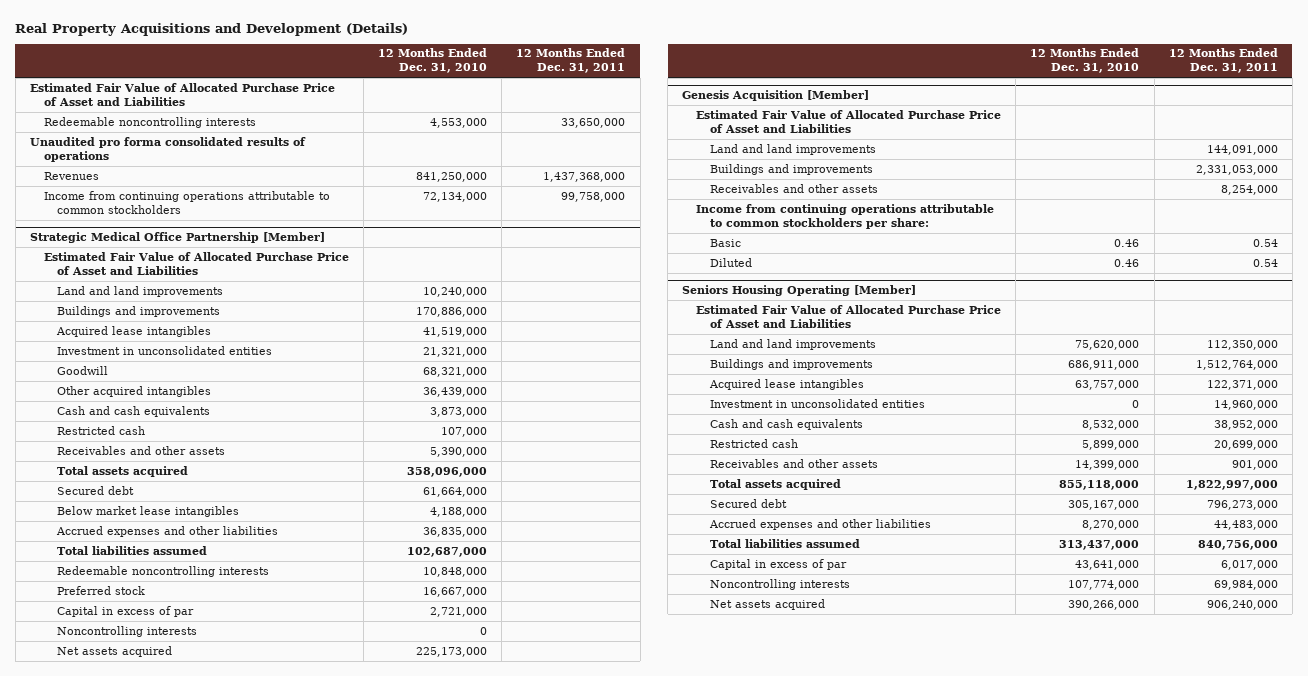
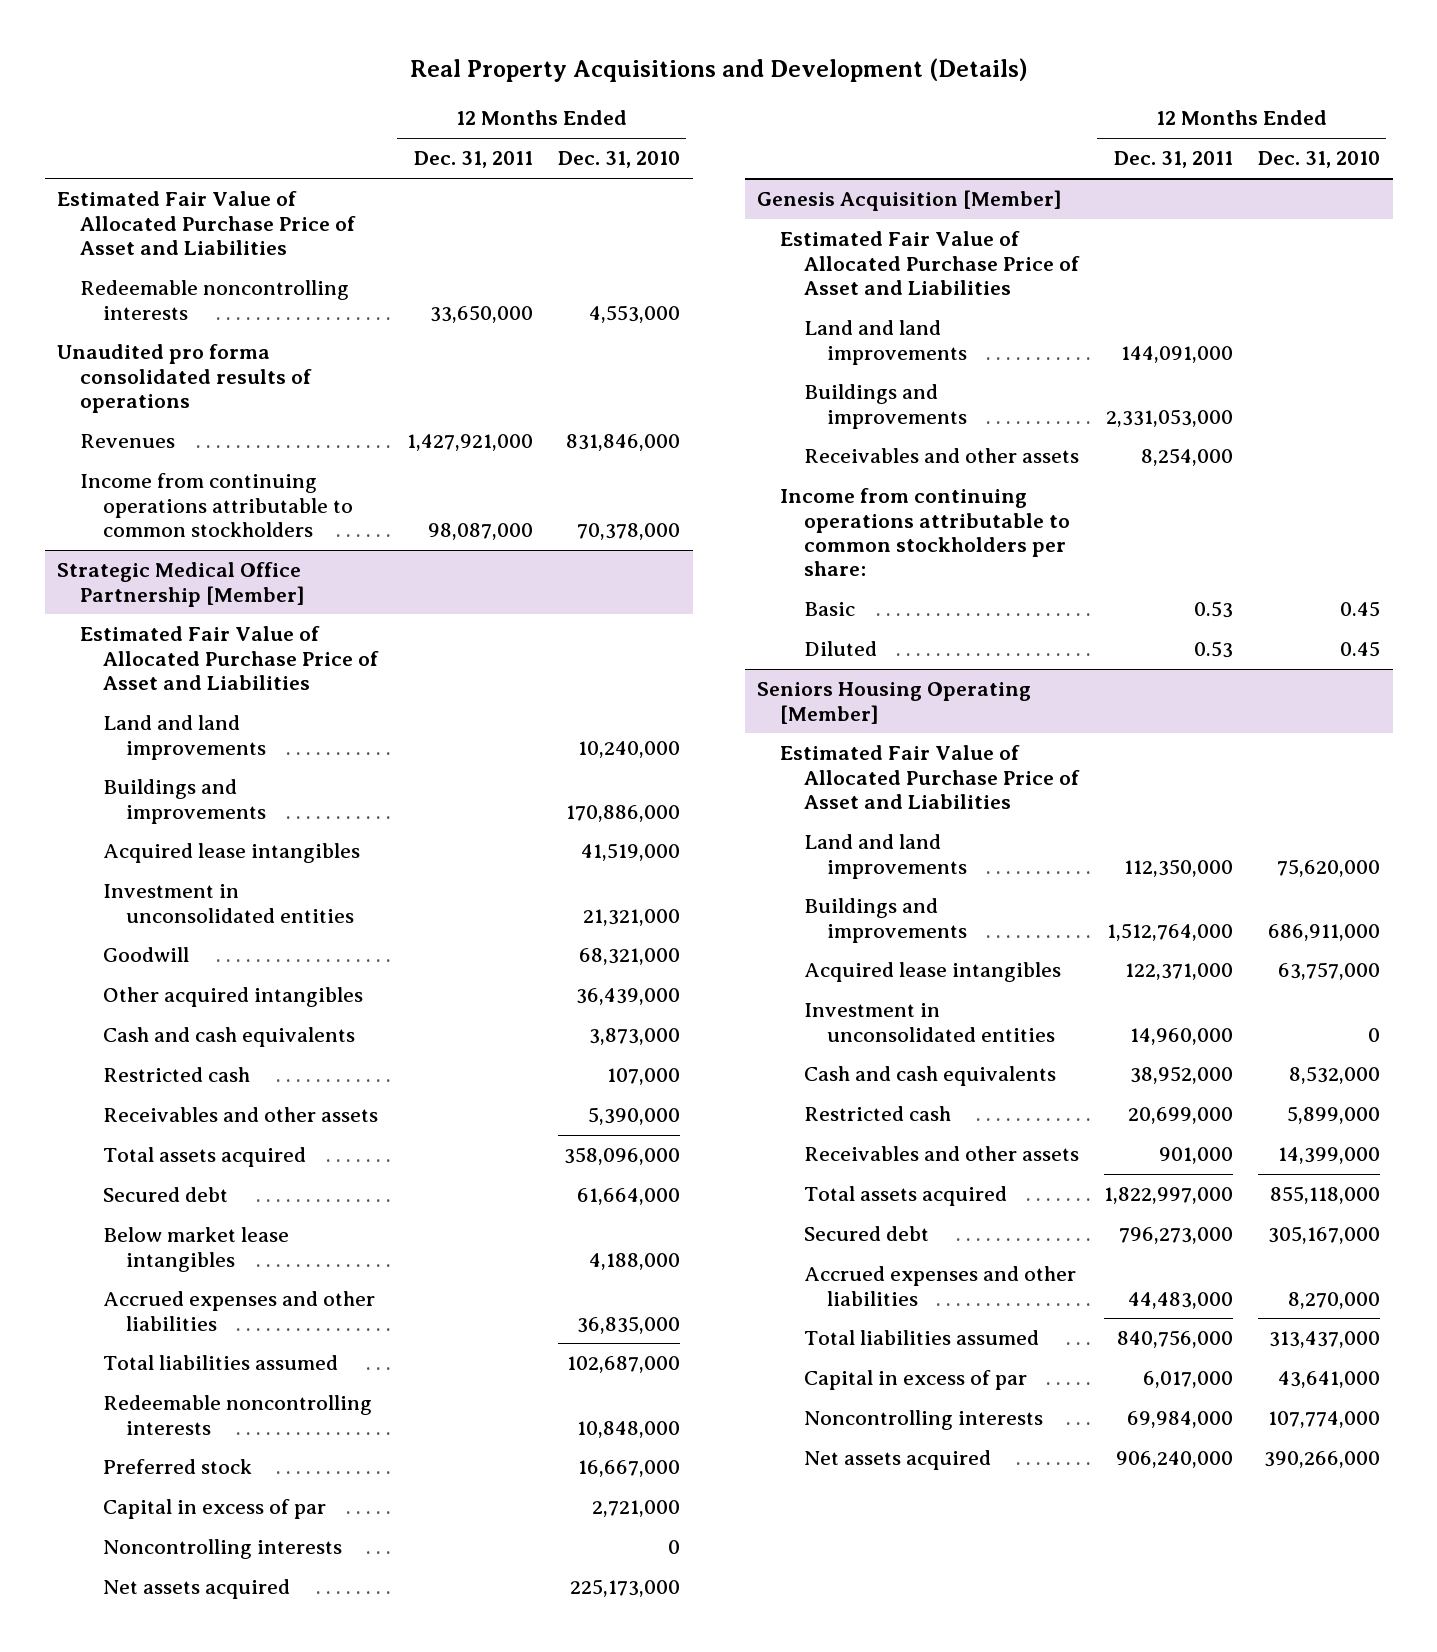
- | 12 Months Ended Dec. 31, 2010 | 12 Months Ended Dec. 31, 2011
+ | 12 Months Ended Dec. 31, 2011 | 12 Months Ended Dec. 31, 2010
- Revenues | 841,250,000 | 1,437,368,000
- Income from continuing operations attributable to common stockholders | 72,134,000 | 99,758,000
+ Revenues | 1,427,921,000 | 831,846,000
+ Income from continuing operations attributable to common stockholders | 98,087,000 | 70,378,000
@ Genesis Acquisition [Member]
- Basic | 0.46 | 0.54
- Diluted | 0.46 | 0.54
+ Basic | 0.53 | 0.45
+ Diluted | 0.53 | 0.45

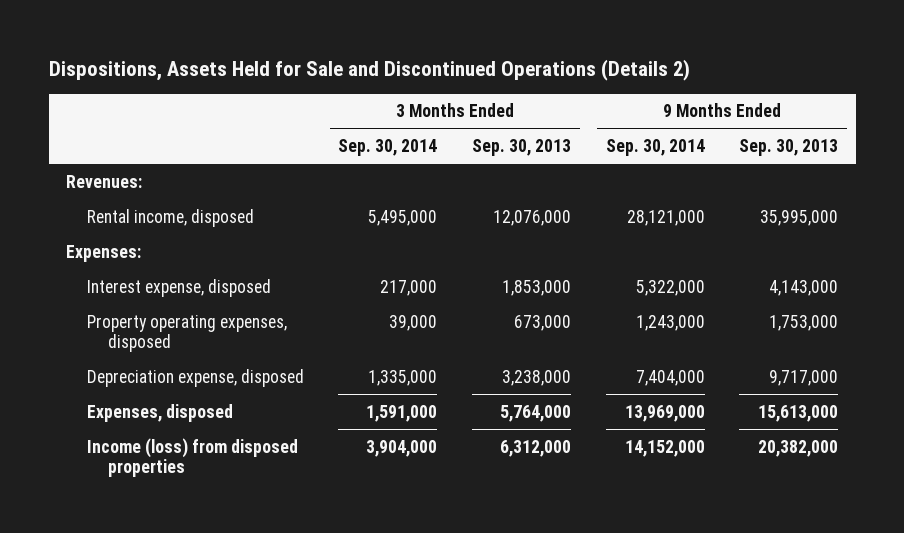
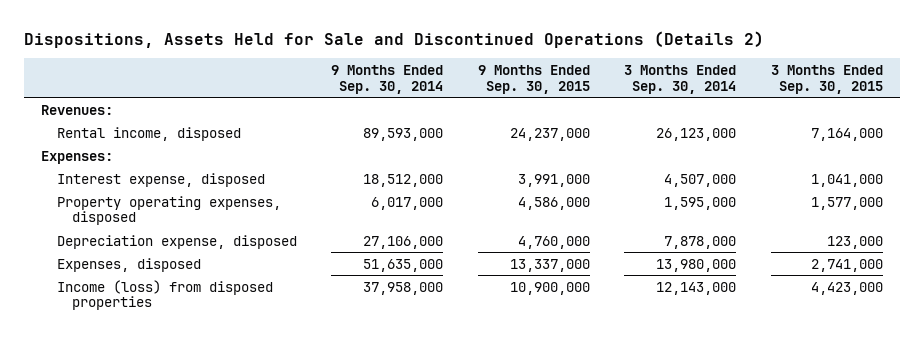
- | 3 Months Ended Sep. 30, 2014 | 3 Months Ended Sep. 30, 2013 | 9 Months Ended Sep. 30, 2014 | 9 Months Ended Sep. 30, 2013
+ | 9 Months Ended Sep. 30, 2014 | 9 Months Ended Sep. 30, 2015 | 3 Months Ended Sep. 30, 2014 | 3 Months Ended Sep. 30, 2015
- Rental income, disposed | 5,495,000 | 12,076,000 | 28,121,000 | 35,995,000
+ Rental income, disposed | 89,593,000 | 24,237,000 | 26,123,000 | 7,164,000
- Interest expense, disposed | 217,000 | 1,853,000 | 5,322,000 | 4,143,000
- Property operating expenses, disposed | 39,000 | 673,000 | 1,243,000 | 1,753,000
- Depreciation expense, disposed | 1,335,000 | 3,238,000 | 7,404,000 | 9,717,000
- Expenses, disposed | 1,591,000 | 5,764,000 | 13,969,000 | 15,613,000
- Income (loss) from disposed properties | 3,904,000 | 6,312,000 | 14,152,000 | 20,382,000
+ Interest expense, disposed | 18,512,000 | 3,991,000 | 4,507,000 | 1,041,000
+ Property operating expenses, disposed | 6,017,000 | 4,586,000 | 1,595,000 | 1,577,000
+ Depreciation expense, disposed | 27,106,000 | 4,760,000 | 7,878,000 | 123,000
+ Expenses, disposed | 51,635,000 | 13,337,000 | 13,980,000 | 2,741,000
+ Income (loss) from disposed properties | 37,958,000 | 10,900,000 | 12,143,000 | 4,423,000

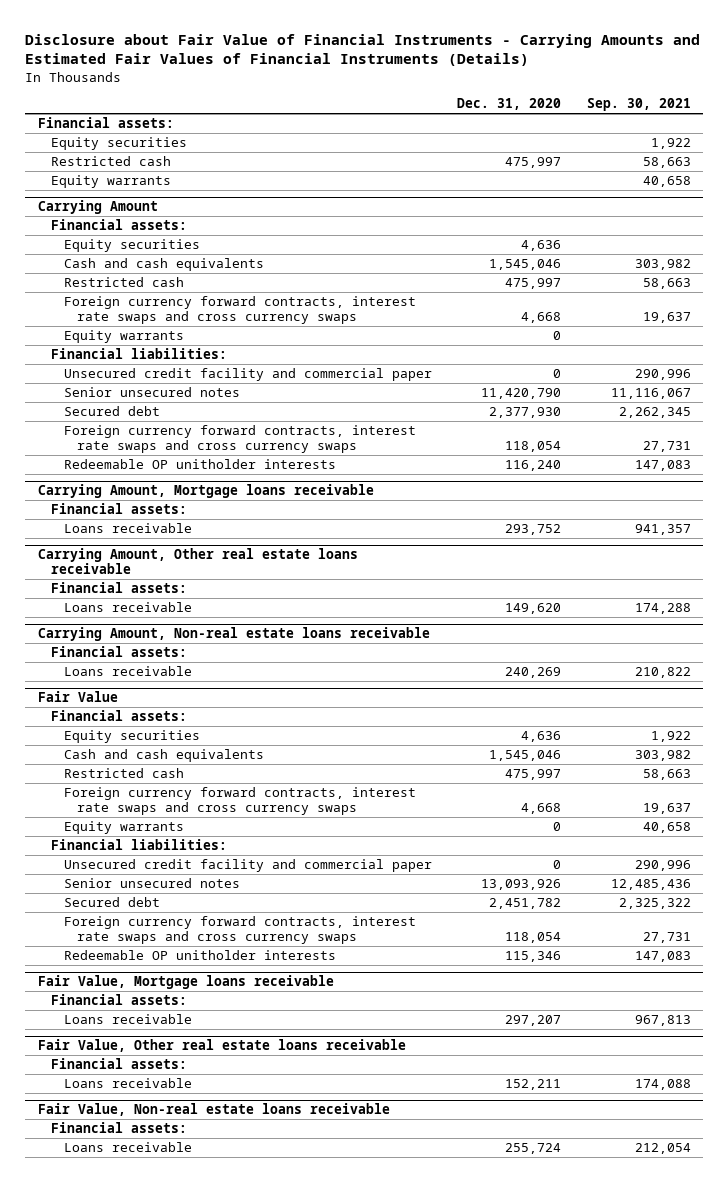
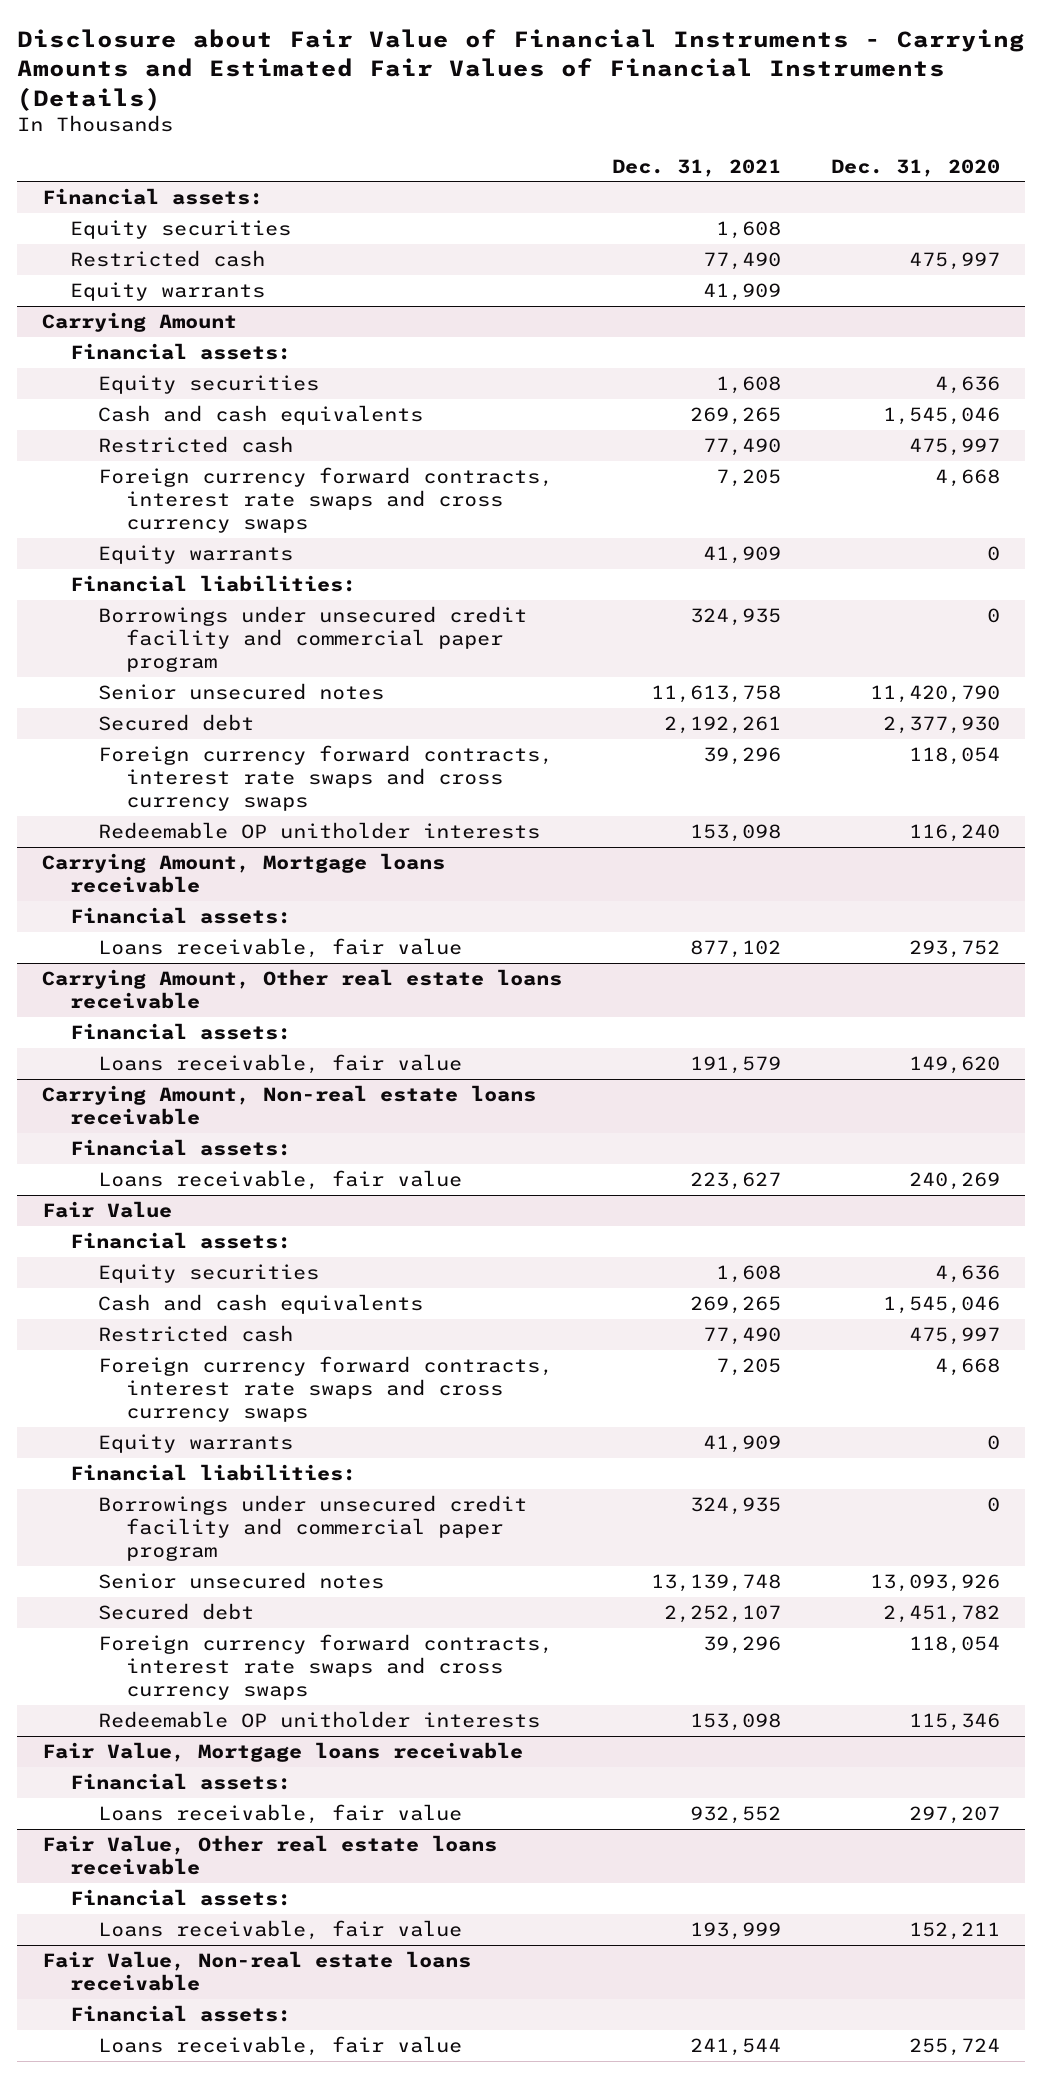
- | Dec. 31, 2020 | Sep. 30, 2021
+ | Dec. 31, 2021 | Dec. 31, 2020
@ Carrying Amount
- Unsecured credit facility and commercial paper | 0 | 290,996
+ Borrowings under unsecured credit facility and commercial paper program | 324,935 | 0
@ Carrying Amount, Mortgage loans receivable
- Loans receivable | 293,752 | 941,357
+ Loans receivable, fair value | 877,102 | 293,752
@ Carrying Amount, Other real estate loans receivable
- Loans receivable | 149,620 | 174,288
+ Loans receivable, fair value | 191,579 | 149,620
@ Carrying Amount, Non-real estate loans receivable
- Loans receivable | 240,269 | 210,822
+ Loans receivable, fair value | 223,627 | 240,269
@ Fair Value
- Unsecured credit facility and commercial paper | 0 | 290,996
+ Borrowings under unsecured credit facility and commercial paper program | 324,935 | 0
@ Fair Value, Mortgage loans receivable
- Loans receivable | 297,207 | 967,813
+ Loans receivable, fair value | 932,552 | 297,207
@ Fair Value, Other real estate loans receivable
- Loans receivable | 152,211 | 174,088
+ Loans receivable, fair value | 193,999 | 152,211
@ Fair Value, Non-real estate loans receivable
- Loans receivable | 255,724 | 212,054
+ Loans receivable, fair value | 241,544 | 255,724

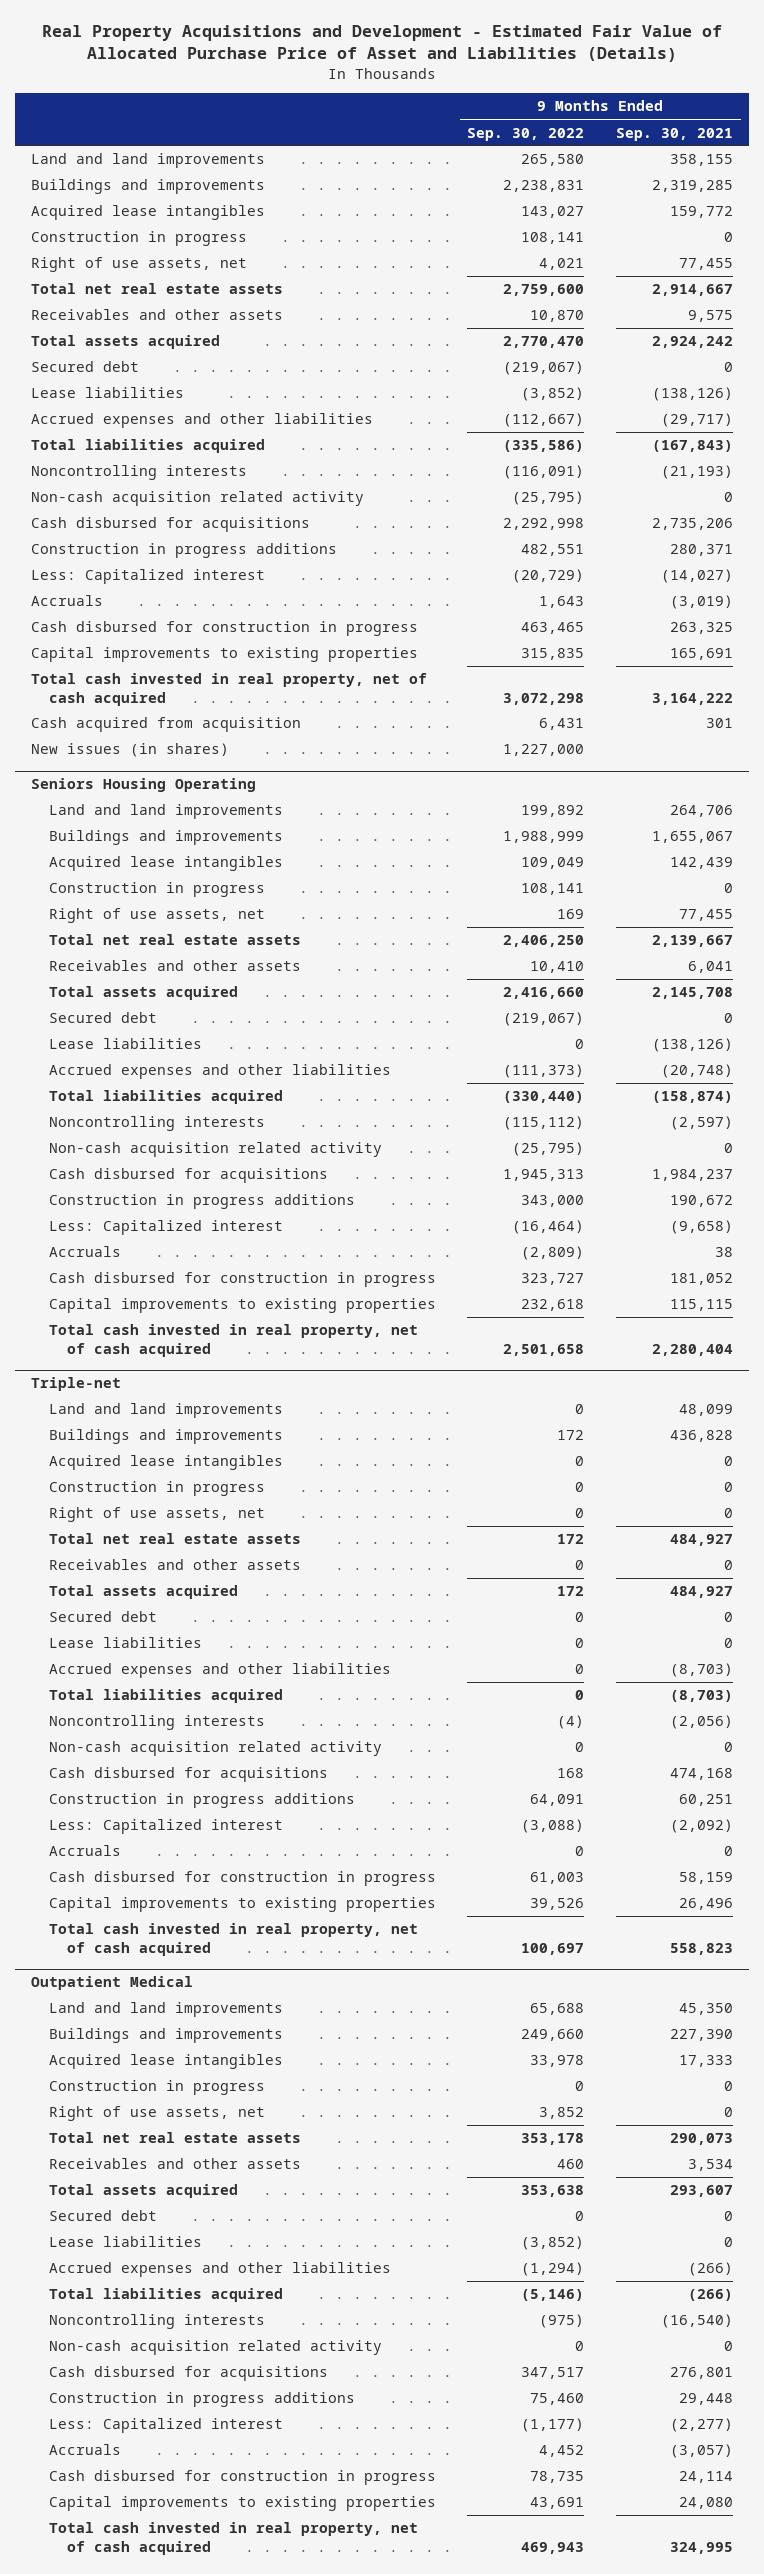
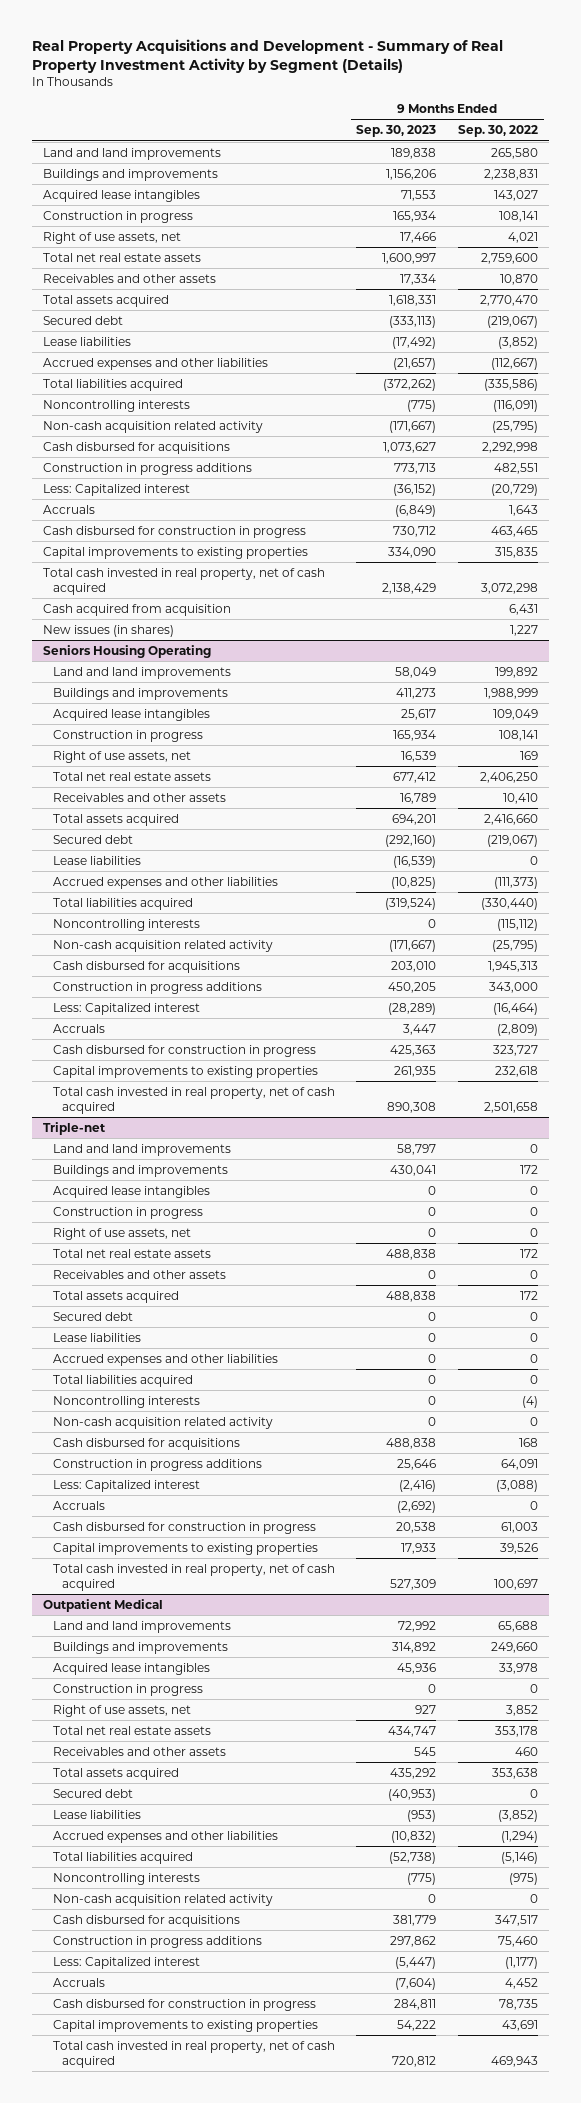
- Real Property Acquisitions and Development - Estimated Fair Value of Allocated Purchase Price of Asset and Liabilities (Details)
+ Real Property Acquisitions and Development - Summary of Real Property Investment Activity by Segment (Details)
- | 9 Months Ended Sep. 30, 2022 | 9 Months Ended Sep. 30, 2021
+ | 9 Months Ended Sep. 30, 2023 | 9 Months Ended Sep. 30, 2022
- New issues (in shares) | 1,227,000 |
+ New issues (in shares) | | 1,227

